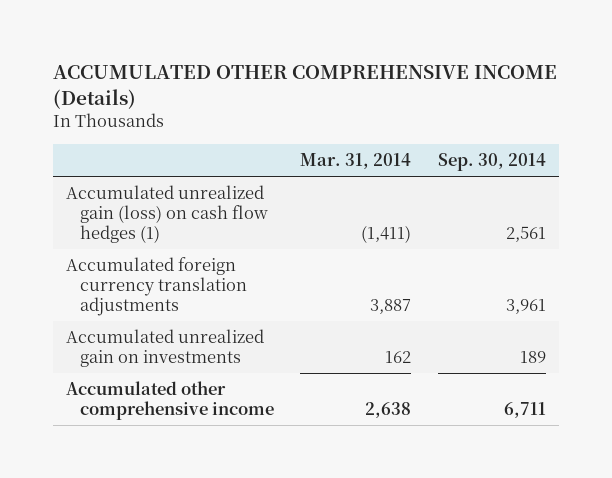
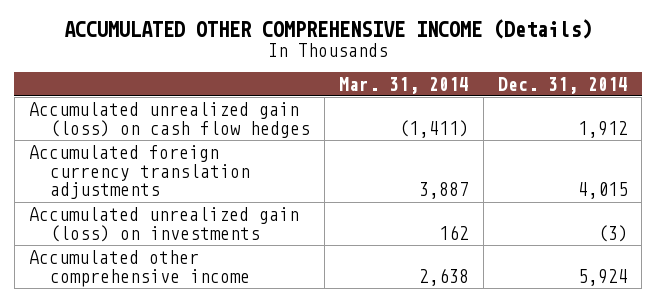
- | Mar. 31, 2014 | Sep. 30, 2014
+ | Mar. 31, 2014 | Dec. 31, 2014
- Accumulated unrealized gain (loss) on cash flow hedges (1) | (1,411) | 2,561
+ Accumulated unrealized gain (loss) on cash flow hedges | (1,411) | 1,912
- Accumulated unrealized gain on investments | 162 | 189
+ Accumulated unrealized gain (loss) on investments | 162 | (3)

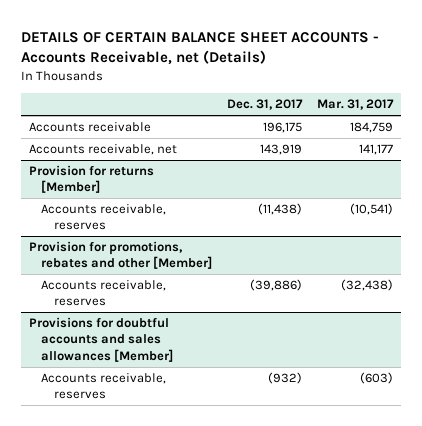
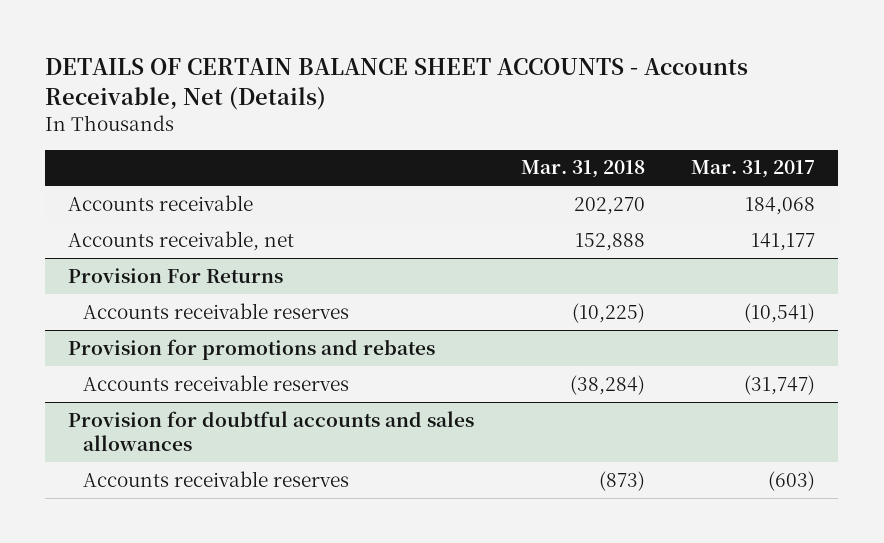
- DETAILS OF CERTAIN BALANCE SHEET ACCOUNTS - Accounts Receivable, net (Details)
+ DETAILS OF CERTAIN BALANCE SHEET ACCOUNTS - Accounts Receivable, Net (Details)
- | Dec. 31, 2017 | Mar. 31, 2017
+ | Mar. 31, 2018 | Mar. 31, 2017
- Accounts receivable | 196,175 | 184,759
+ Accounts receivable | 202,270 | 184,068
- Provision for returns [Member]
- Accounts receivable, reserves | (11,438) | (10,541)
- Provision for promotions, rebates and other [Member]
- Accounts receivable, reserves | (39,886) | (32,438)
- Provisions for doubtful accounts and sales allowances [Member]
- Accounts receivable, reserves | (932) | (603)
+ Provision For Returns
+ Accounts receivable reserves | (10,225) | (10,541)
+ Provision for promotions and rebates
+ Accounts receivable reserves | (38,284) | (31,747)
+ Provision for doubtful accounts and sales allowances
+ Accounts receivable reserves | (873) | (603)

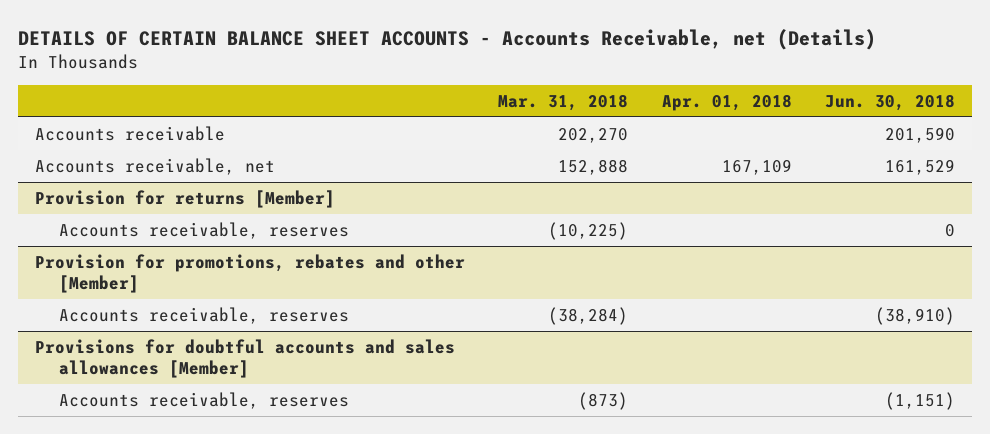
- DETAILS OF CERTAIN BALANCE SHEET ACCOUNTS - Accounts Receivable, Net (Details)
+ DETAILS OF CERTAIN BALANCE SHEET ACCOUNTS - Accounts Receivable, net (Details)
- | Mar. 31, 2018 | Mar. 31, 2017
+ | Mar. 31, 2018 | Apr. 01, 2018 | Jun. 30, 2018
- Provision For Returns
- Accounts receivable reserves | (10,225) | (10,541)
- Provision for promotions and rebates
- Accounts receivable reserves | (38,284) | (31,747)
- Provision for doubtful accounts and sales allowances
- Accounts receivable reserves | (873) | (603)
+ Provision for returns [Member]
+ Accounts receivable, reserves | (10,225) | | 0
+ Provision for promotions, rebates and other [Member]
+ Accounts receivable, reserves | (38,284) | | (38,910)
+ Provisions for doubtful accounts and sales allowances [Member]
+ Accounts receivable, reserves | (873) | | (1,151)

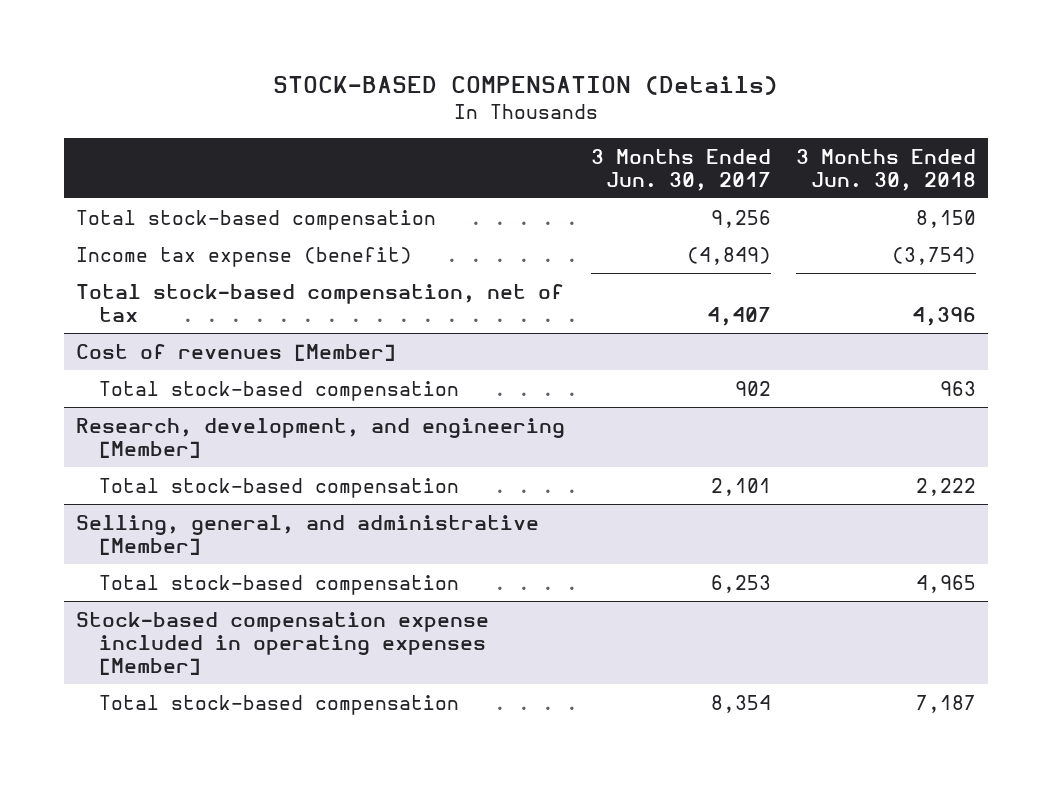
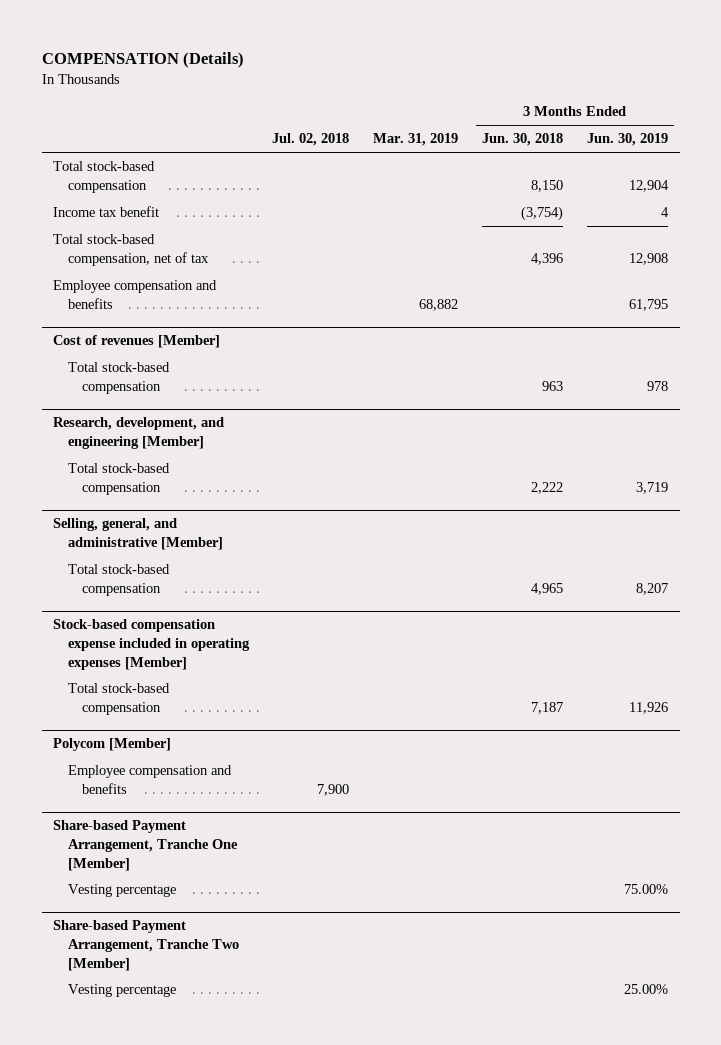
- STOCK-BASED COMPENSATION (Details)
+ COMPENSATION (Details)
- | 3 Months Ended Jun. 30, 2017 | 3 Months Ended Jun. 30, 2018
+ | Jul. 02, 2018 | Mar. 31, 2019 | 3 Months Ended Jun. 30, 2018 | 3 Months Ended Jun. 30, 2019
- Income tax expense (benefit) | (4,849) | (3,754)
+ Income tax benefit | | | (3,754) | 4
+ Employee compensation and benefits | | 68,882 | | 61,795
+ Polycom [Member]
+ Employee compensation and benefits | 7,900 | | |
+ Share-based Payment Arrangement, Tranche One [Member]
+ Vesting percentage | | | | 75.00%
+ Share-based Payment Arrangement, Tranche Two [Member]
+ Vesting percentage | | | | 25.00%

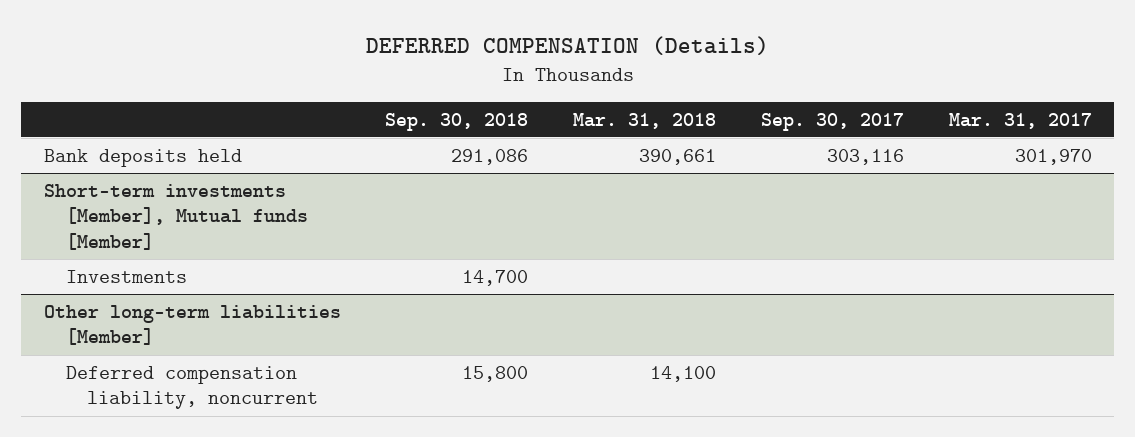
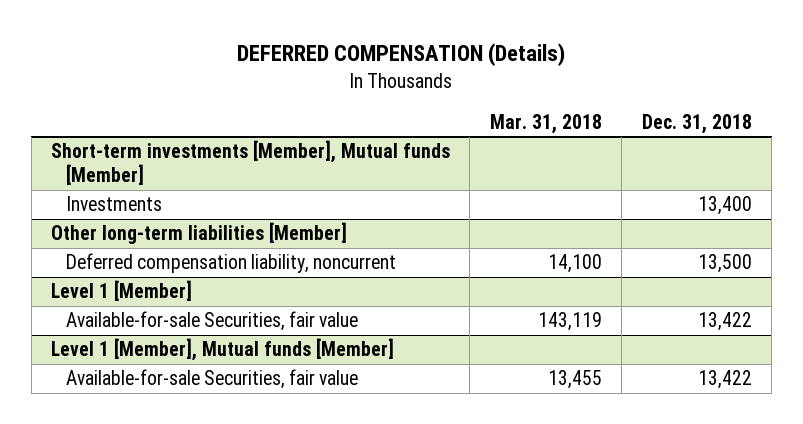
- | Sep. 30, 2018 | Mar. 31, 2018 | Sep. 30, 2017 | Mar. 31, 2017
+ | Mar. 31, 2018 | Dec. 31, 2018
- Bank deposits held | 291,086 | 390,661 | 303,116 | 301,970
+ Level 1 [Member]
+ Available-for-sale Securities, fair value | 143,119 | 13,422
+ Level 1 [Member], Mutual funds [Member]
+ Available-for-sale Securities, fair value | 13,455 | 13,422

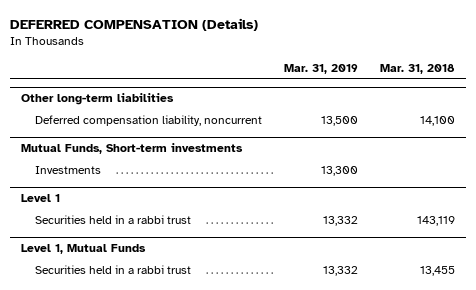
- | Mar. 31, 2018 | Dec. 31, 2018
+ | Mar. 31, 2019 | Mar. 31, 2018
- Short-term investments [Member], Mutual funds [Member]
- Investments | | 13,400
- Other long-term liabilities [Member]
+ Other long-term liabilities
- Level 1 [Member]
- Available-for-sale Securities, fair value | 143,119 | 13,422
- Level 1 [Member], Mutual funds [Member]
- Available-for-sale Securities, fair value | 13,455 | 13,422
+ Mutual Funds, Short-term investments
+ Investments | 13,300 |
+ Level 1
+ Securities held in a rabbi trust | 13,332 | 143,119
+ Level 1, Mutual Funds
+ Securities held in a rabbi trust | 13,332 | 13,455

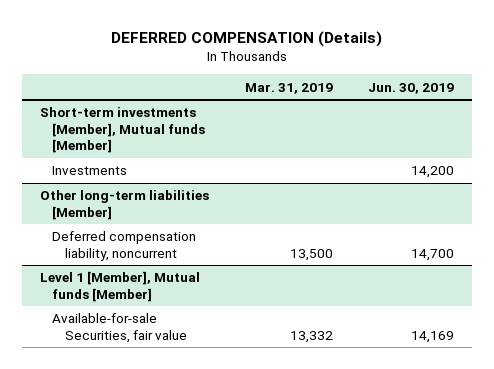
- | Mar. 31, 2019 | Mar. 31, 2018
+ | Mar. 31, 2019 | Jun. 30, 2019
- Other long-term liabilities
+ Short-term investments [Member], Mutual funds [Member]
+ Investments | | 14,200
+ Other long-term liabilities [Member]
- Mutual Funds, Short-term investments
- Investments | 13,300 |
- Level 1
- Securities held in a rabbi trust | 13,332 | 143,119
- Level 1, Mutual Funds
- Securities held in a rabbi trust | 13,332 | 13,455
+ Level 1 [Member], Mutual funds [Member]
+ Available-for-sale Securities, fair value | 13,332 | 14,169

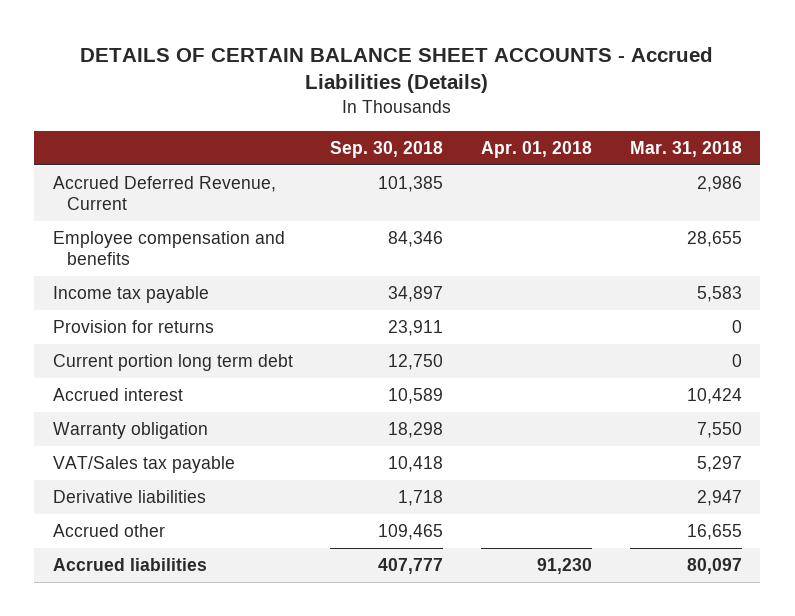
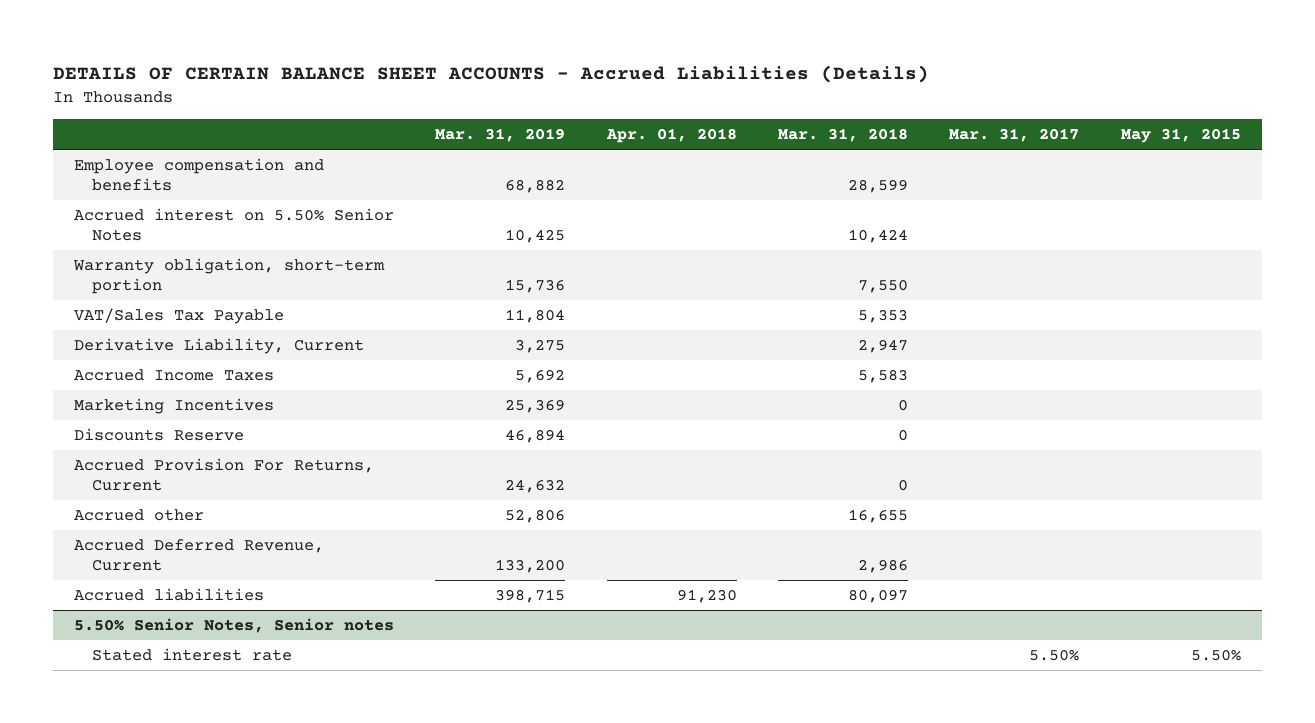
- | Sep. 30, 2018 | Apr. 01, 2018 | Mar. 31, 2018
+ | Mar. 31, 2019 | Apr. 01, 2018 | Mar. 31, 2018 | Mar. 31, 2017 | May 31, 2015
- Employee compensation and benefits | 84,346 | | 28,655
- Income tax payable | 34,897 | | 5,583
- Provision for returns | 23,911 | | 0
- Current portion long term debt | 12,750 | | 0
- Accrued interest | 10,589 | | 10,424
- Warranty obligation | 18,298 | | 7,550
- VAT/Sales tax payable | 10,418 | | 5,297
- Derivative liabilities | 1,718 | | 2,947
+ Employee compensation and benefits | 68,882 | | 28,599 | |
+ Accrued interest on 5.50% Senior Notes | 10,425 | | 10,424 | |
+ Warranty obligation, short-term portion | 15,736 | | 7,550 | |
+ VAT/Sales Tax Payable | 11,804 | | 5,353 | |
+ Derivative Liability, Current | 3,275 | | 2,947 | |
+ Accrued Income Taxes | 5,692 | | 5,583 | |
+ Marketing Incentives | 25,369 | | 0 | |
+ Discounts Reserve | 46,894 | | 0 | |
+ Accrued Provision For Returns, Current | 24,632 | | 0 | |
moved down: Accrued Deferred Revenue, Current | 133,200 | | 2,986 | |
+ 5.50% Senior Notes, Senior notes
+ Stated interest rate | | | | 5.50% | 5.50%

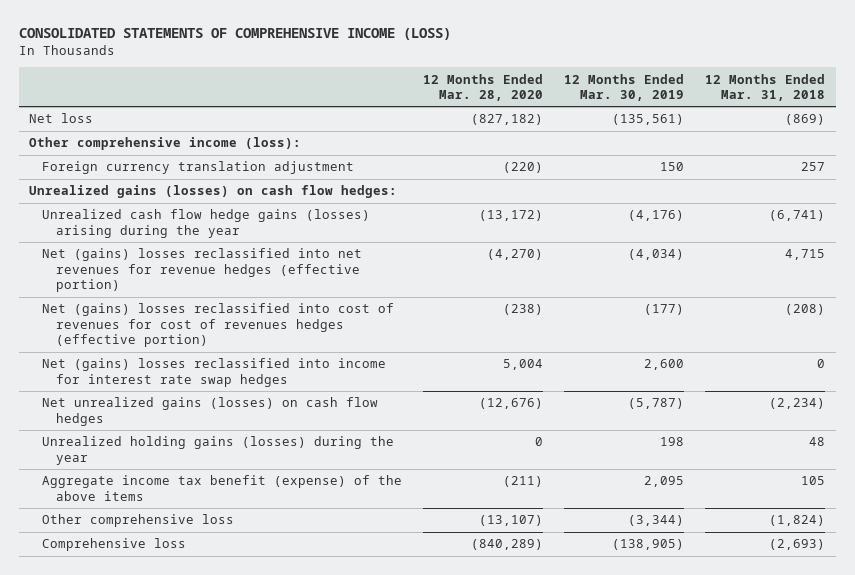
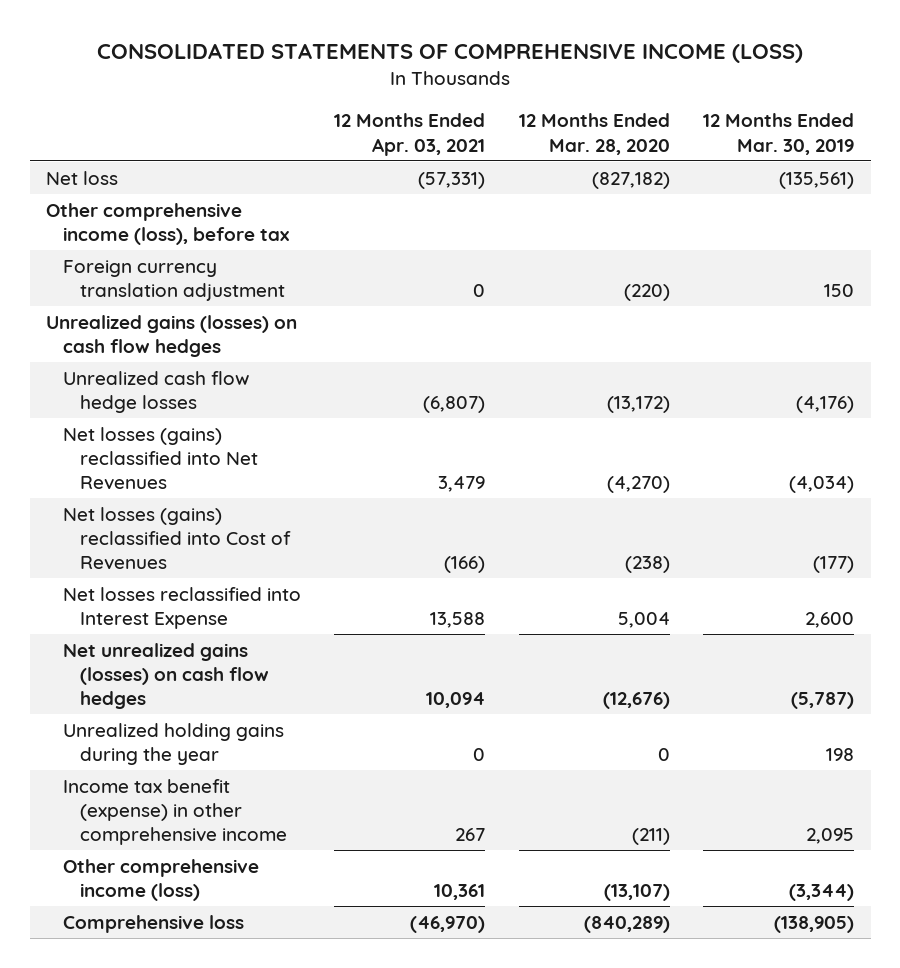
- | 12 Months Ended Mar. 28, 2020 | 12 Months Ended Mar. 30, 2019 | 12 Months Ended Mar. 31, 2018
+ | 12 Months Ended Apr. 03, 2021 | 12 Months Ended Mar. 28, 2020 | 12 Months Ended Mar. 30, 2019
- Other comprehensive income (loss):
+ Other comprehensive income (loss), before tax
- Unrealized gains (losses) on cash flow hedges:
- Unrealized cash flow hedge gains (losses) arising during the year | (13,172) | (4,176) | (6,741)
- Net (gains) losses reclassified into net revenues for revenue hedges (effective portion) | (4,270) | (4,034) | 4,715
- Net (gains) losses reclassified into cost of revenues for cost of revenues hedges (effective portion) | (238) | (177) | (208)
- Net (gains) losses reclassified into income for interest rate swap hedges | 5,004 | 2,600 | 0
+ Unrealized gains (losses) on cash flow hedges
+ Unrealized cash flow hedge losses | (6,807) | (13,172) | (4,176)
+ Net losses (gains) reclassified into Net Revenues | 3,479 | (4,270) | (4,034)
+ Net losses (gains) reclassified into Cost of Revenues | (166) | (238) | (177)
+ Net losses reclassified into Interest Expense | 13,588 | 5,004 | 2,600
- Unrealized holding gains (losses) during the year | 0 | 198 | 48
- Aggregate income tax benefit (expense) of the above items | (211) | 2,095 | 105
- Other comprehensive loss | (13,107) | (3,344) | (1,824)
+ Unrealized holding gains during the year | 0 | 0 | 198
+ Income tax benefit (expense) in other comprehensive income | 267 | (211) | 2,095
+ Other comprehensive income (loss) | 10,361 | (13,107) | (3,344)

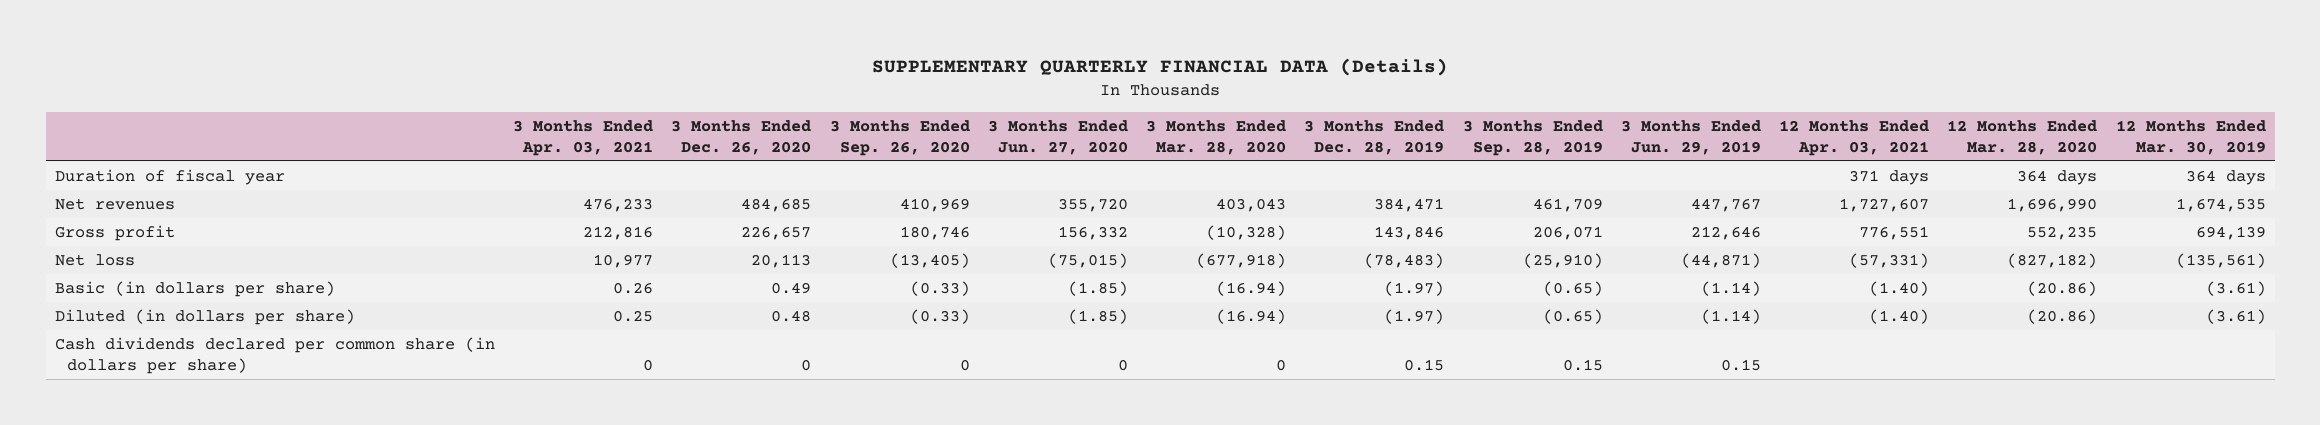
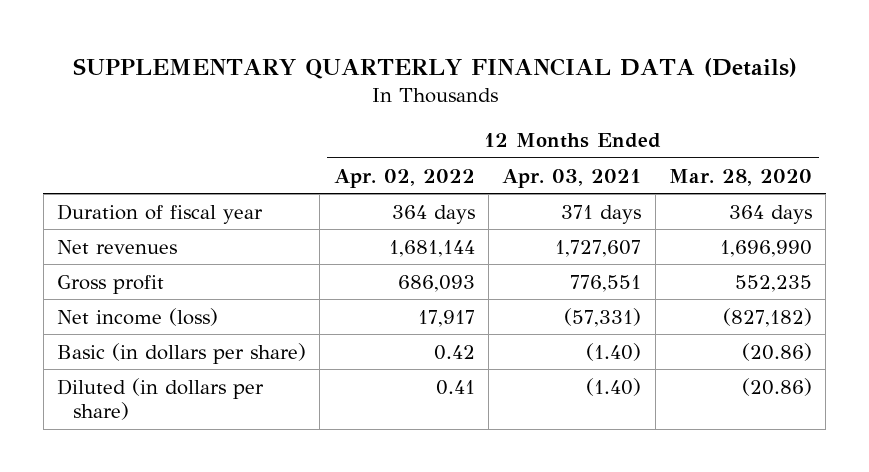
- | 3 Months Ended Apr. 03, 2021 | 3 Months Ended Dec. 26, 2020 | 3 Months Ended Sep. 26, 2020 | 3 Months Ended Jun. 27, 2020 | 3 Months Ended Mar. 28, 2020 | 3 Months Ended Dec. 28, 2019 | 3 Months Ended Sep. 28, 2019 | 3 Months Ended Jun. 29, 2019 | 12 Months Ended Apr. 03, 2021 | 12 Months Ended Mar. 28, 2020 | 12 Months Ended Mar. 30, 2019
+ | 12 Months Ended Apr. 02, 2022 | 12 Months Ended Apr. 03, 2021 | 12 Months Ended Mar. 28, 2020
- Net loss | 10,977 | 20,113 | (13,405) | (75,015) | (677,918) | (78,483) | (25,910) | (44,871) | (57,331) | (827,182) | (135,561)
+ Net income (loss) | 17,917 | (57,331) | (827,182)
- Cash dividends declared per common share (in dollars per share) | 0 | 0 | 0 | 0 | 0 | 0.15 | 0.15 | 0.15 | | |

